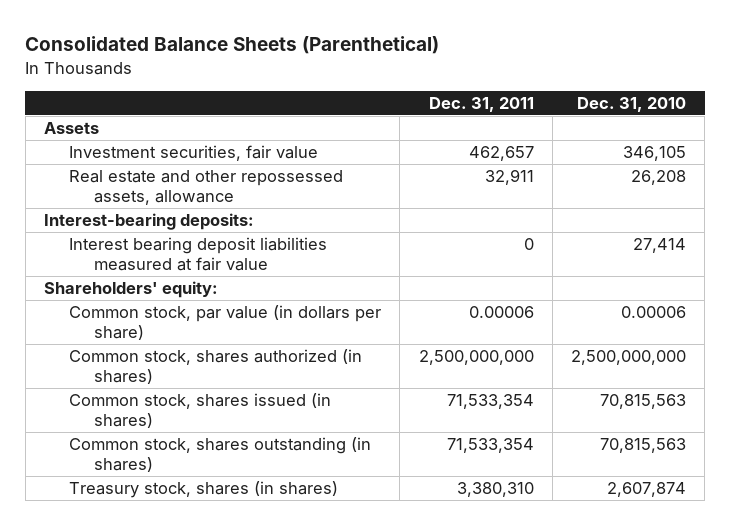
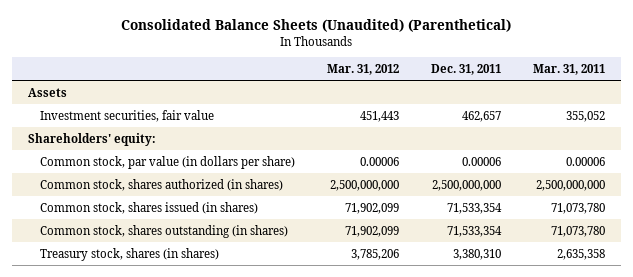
- Consolidated Balance Sheets (Parenthetical)
+ Consolidated Balance Sheets (Unaudited) (Parenthetical)
- | Dec. 31, 2011 | Dec. 31, 2010
+ | Mar. 31, 2012 | Dec. 31, 2011 | Mar. 31, 2011
- Real estate and other repossessed assets, allowance | 32,911 | 26,208
- Interest-bearing deposits:
- Interest bearing deposit liabilities measured at fair value | 0 | 27,414

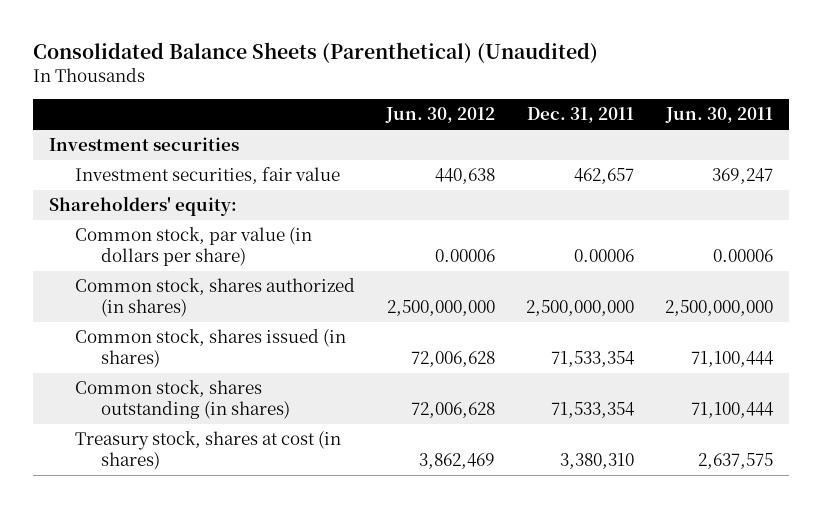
- Consolidated Balance Sheets (Unaudited) (Parenthetical)
+ Consolidated Balance Sheets (Parenthetical) (Unaudited)
- | Mar. 31, 2012 | Dec. 31, 2011 | Mar. 31, 2011
+ | Jun. 30, 2012 | Dec. 31, 2011 | Jun. 30, 2011
- Assets
+ Investment securities
- Treasury stock, shares (in shares) | 3,785,206 | 3,380,310 | 2,635,358
+ Treasury stock, shares at cost (in shares) | 3,862,469 | 3,380,310 | 2,637,575

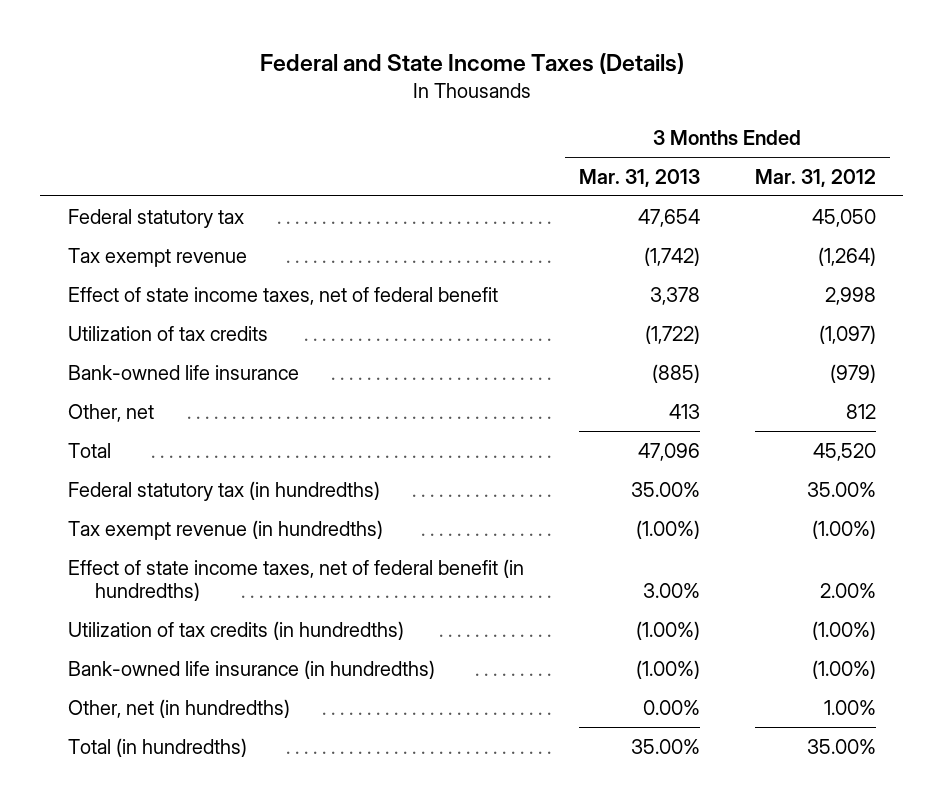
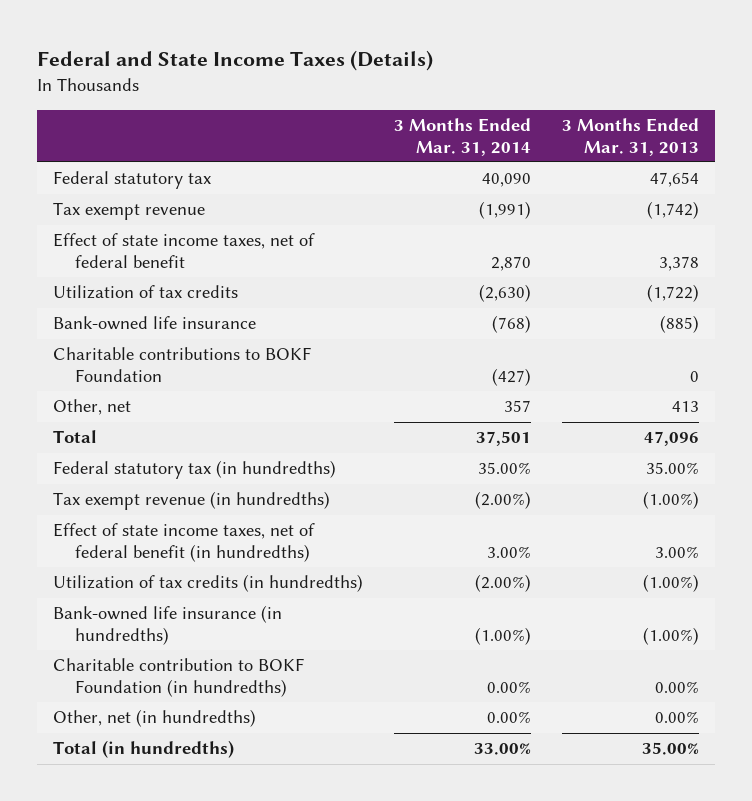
- | 3 Months Ended Mar. 31, 2013 | 3 Months Ended Mar. 31, 2012
+ | 3 Months Ended Mar. 31, 2014 | 3 Months Ended Mar. 31, 2013
+ Charitable contributions to BOKF Foundation | (427) | 0
+ Charitable contribution to BOKF Foundation (in hundredths) | 0.00% | 0.00%

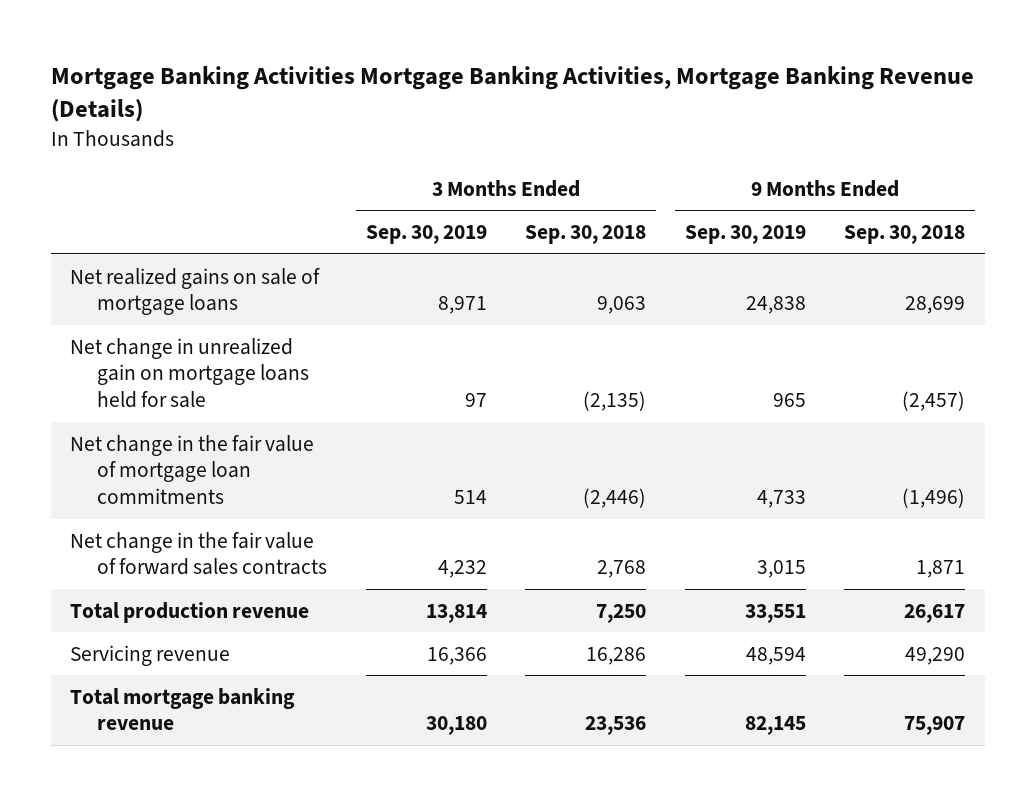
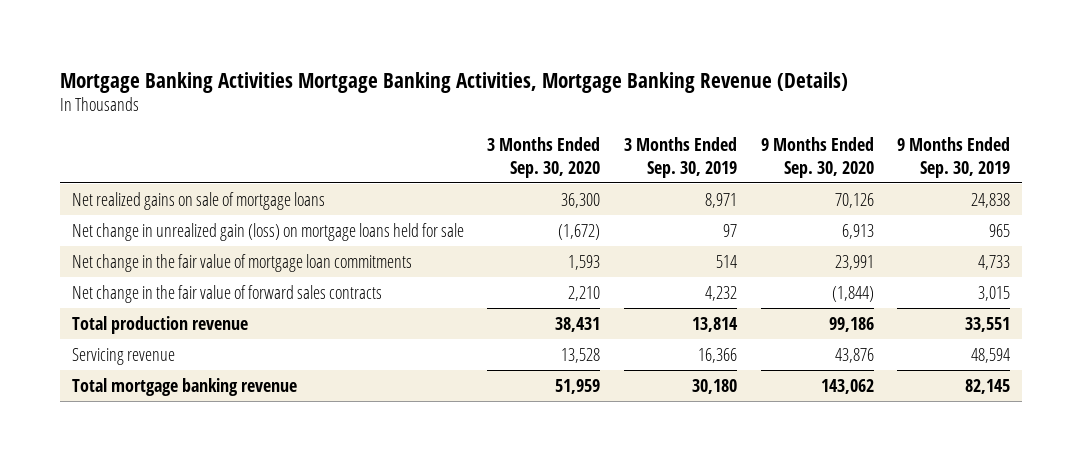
- | 3 Months Ended Sep. 30, 2019 | 3 Months Ended Sep. 30, 2018 | 9 Months Ended Sep. 30, 2019 | 9 Months Ended Sep. 30, 2018
+ | 3 Months Ended Sep. 30, 2020 | 3 Months Ended Sep. 30, 2019 | 9 Months Ended Sep. 30, 2020 | 9 Months Ended Sep. 30, 2019
- Net change in unrealized gain on mortgage loans held for sale | 97 | (2,135) | 965 | (2,457)
+ Net change in unrealized gain (loss) on mortgage loans held for sale | (1,672) | 97 | 6,913 | 965

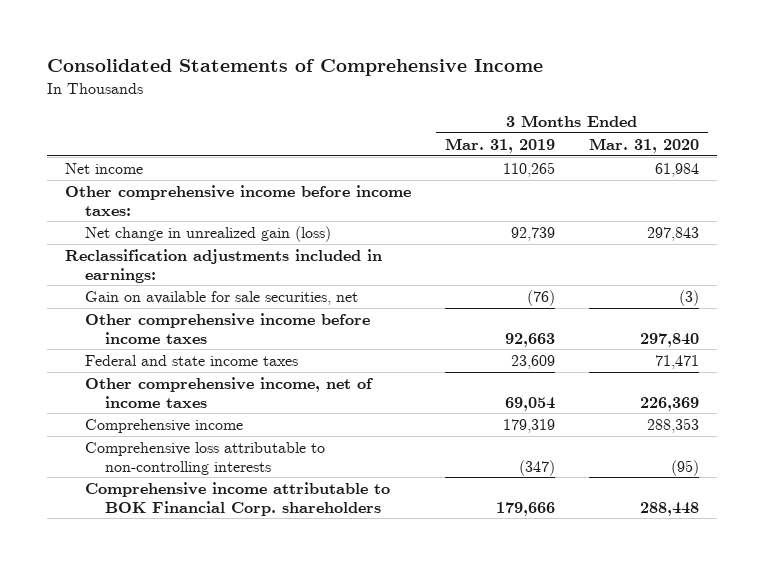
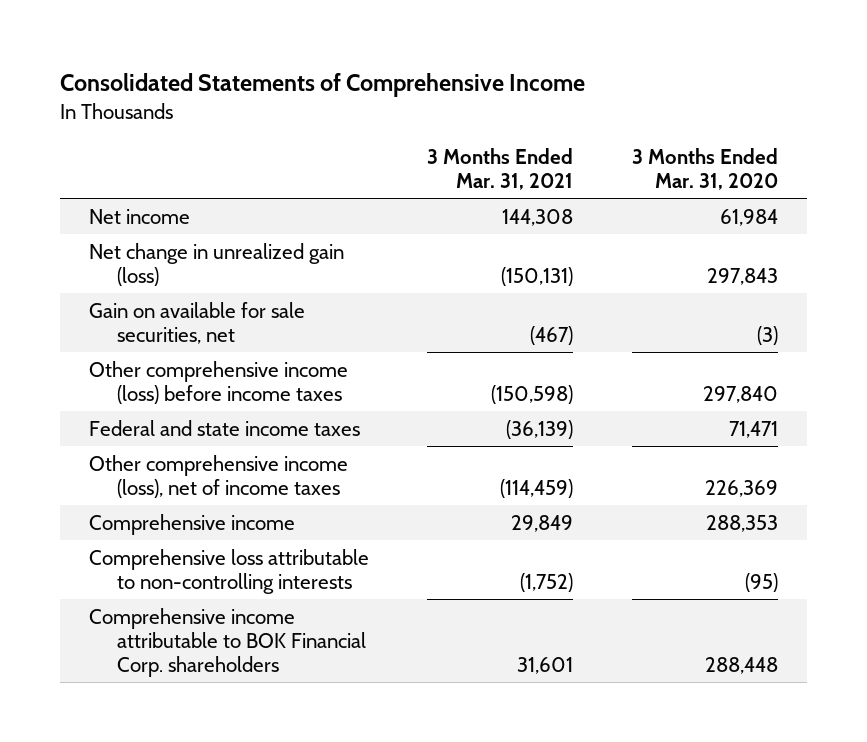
- | 3 Months Ended Mar. 31, 2019 | 3 Months Ended Mar. 31, 2020
+ | 3 Months Ended Mar. 31, 2021 | 3 Months Ended Mar. 31, 2020
- Other comprehensive income before income taxes:
- Reclassification adjustments included in earnings:
- Other comprehensive income before income taxes | 92,663 | 297,840
+ Other comprehensive income (loss) before income taxes | (150,598) | 297,840
- Other comprehensive income, net of income taxes | 69,054 | 226,369
+ Other comprehensive income (loss), net of income taxes | (114,459) | 226,369

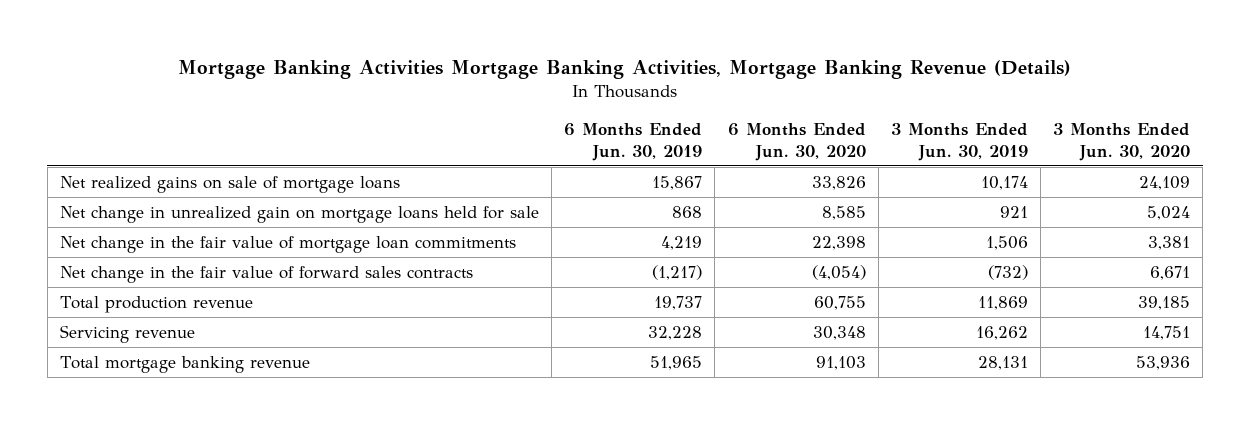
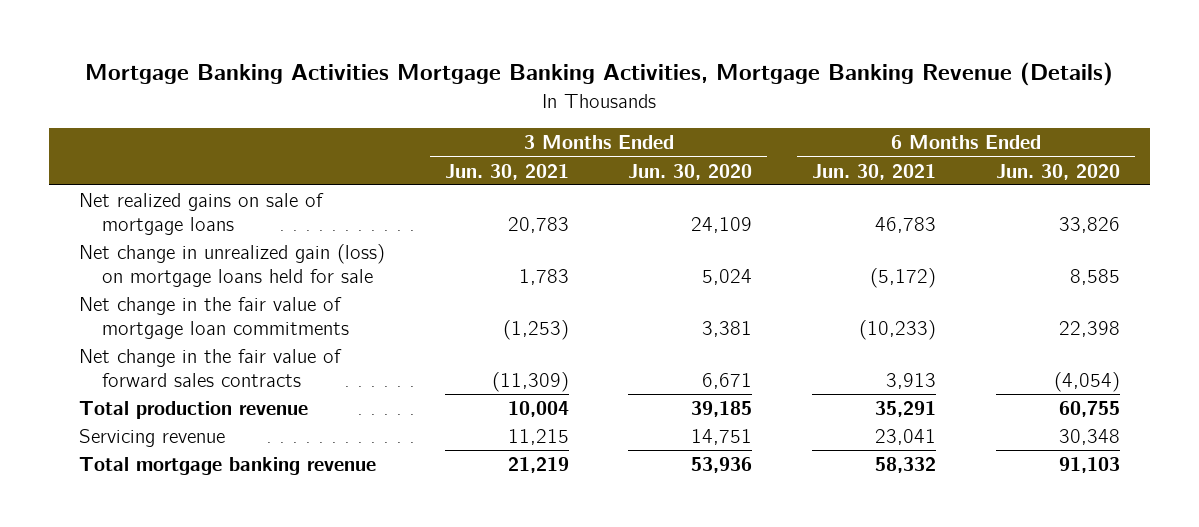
- | 6 Months Ended Jun. 30, 2019 | 6 Months Ended Jun. 30, 2020 | 3 Months Ended Jun. 30, 2019 | 3 Months Ended Jun. 30, 2020
+ | 3 Months Ended Jun. 30, 2021 | 3 Months Ended Jun. 30, 2020 | 6 Months Ended Jun. 30, 2021 | 6 Months Ended Jun. 30, 2020
- Net change in unrealized gain on mortgage loans held for sale | 868 | 8,585 | 921 | 5,024
+ Net change in unrealized gain (loss) on mortgage loans held for sale | 1,783 | 5,024 | (5,172) | 8,585

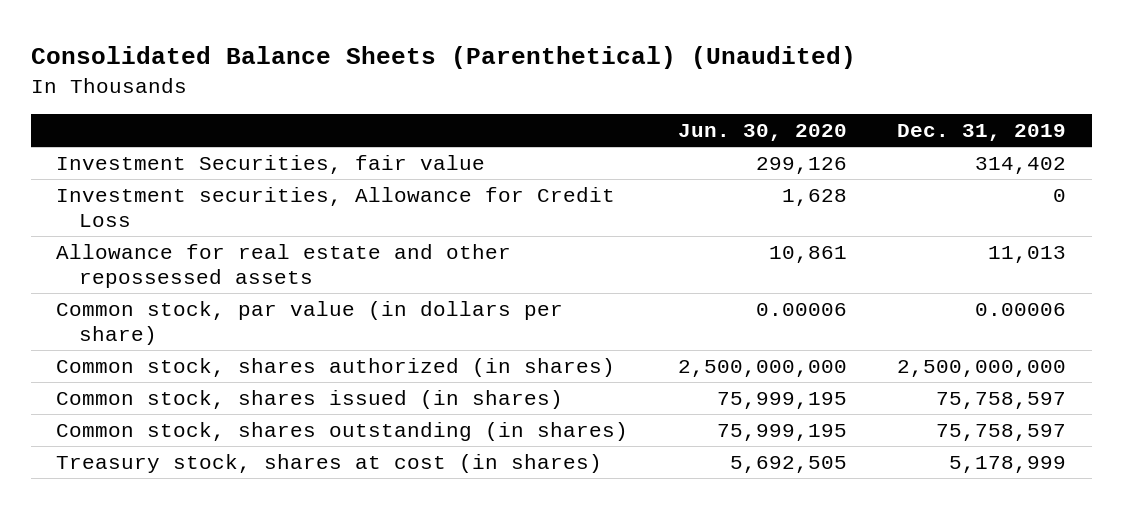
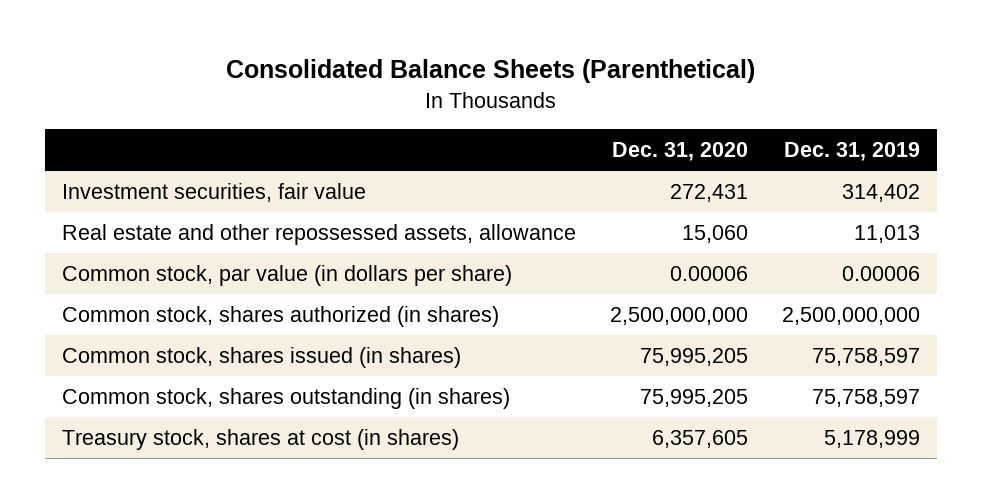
- Consolidated Balance Sheets (Parenthetical) (Unaudited)
+ Consolidated Balance Sheets (Parenthetical)
- | Jun. 30, 2020 | Dec. 31, 2019
+ | Dec. 31, 2020 | Dec. 31, 2019
- Investment Securities, fair value | 299,126 | 314,402
- Investment securities, Allowance for Credit Loss | 1,628 | 0
- Allowance for real estate and other repossessed assets | 10,861 | 11,013
+ Investment securities, fair value | 272,431 | 314,402
+ Real estate and other repossessed assets, allowance | 15,060 | 11,013

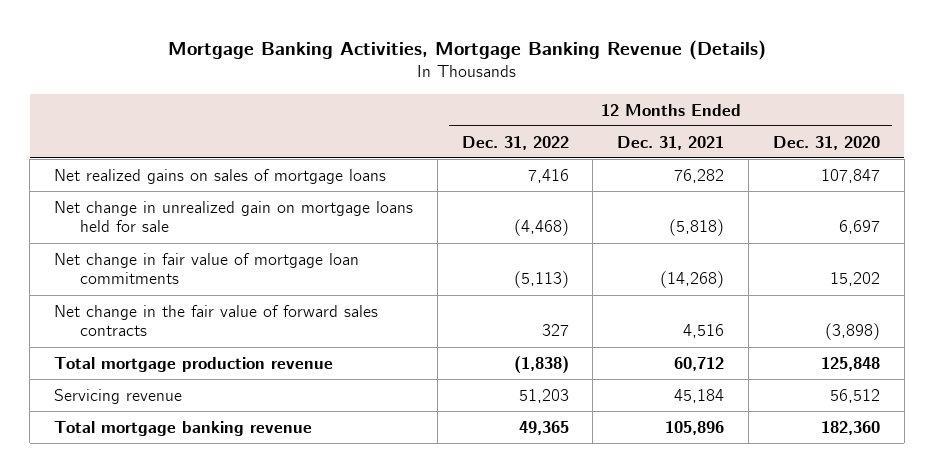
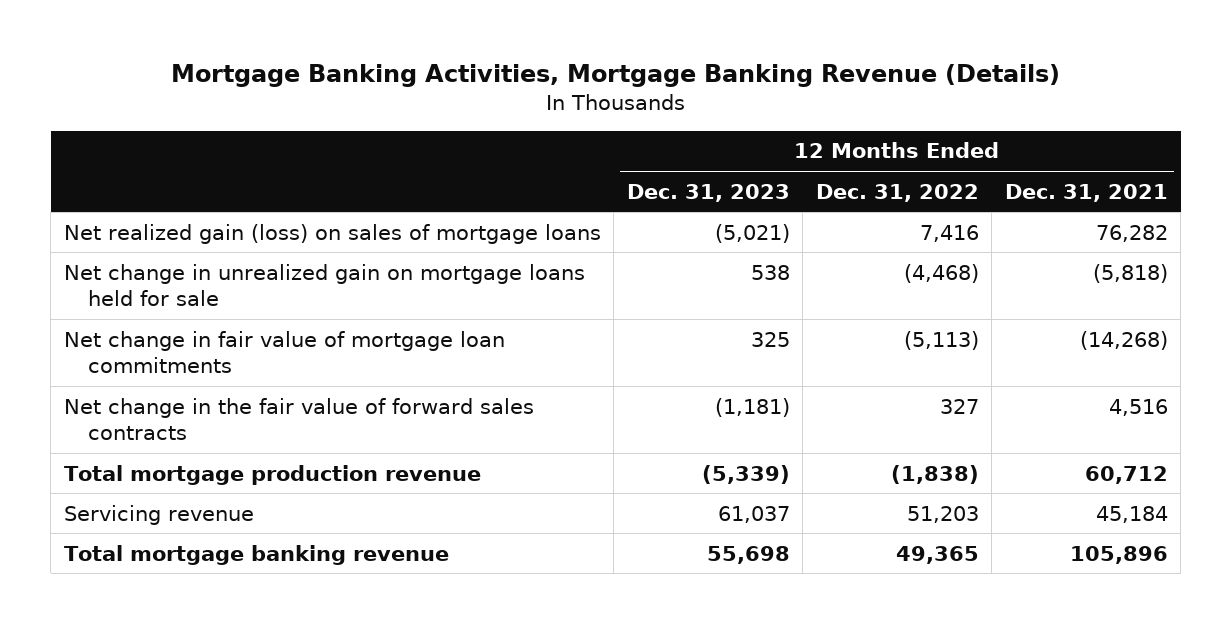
- | 12 Months Ended Dec. 31, 2022 | 12 Months Ended Dec. 31, 2021 | 12 Months Ended Dec. 31, 2020
+ | 12 Months Ended Dec. 31, 2023 | 12 Months Ended Dec. 31, 2022 | 12 Months Ended Dec. 31, 2021
- Net realized gains on sales of mortgage loans | 7,416 | 76,282 | 107,847
+ Net realized gain (loss) on sales of mortgage loans | (5,021) | 7,416 | 76,282

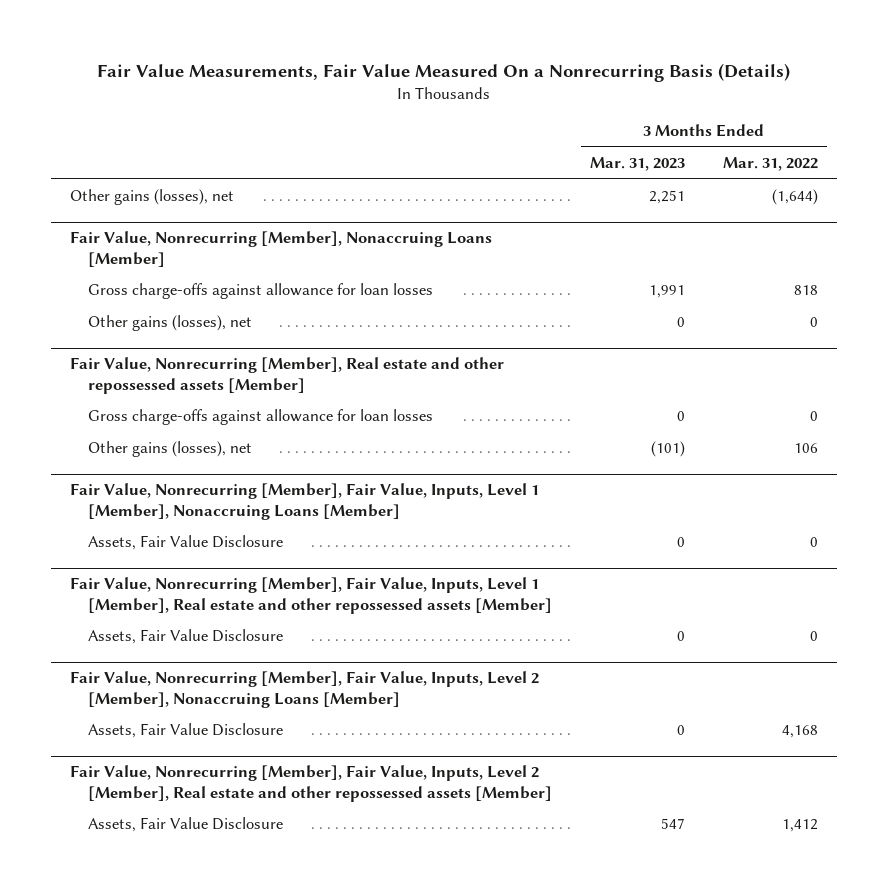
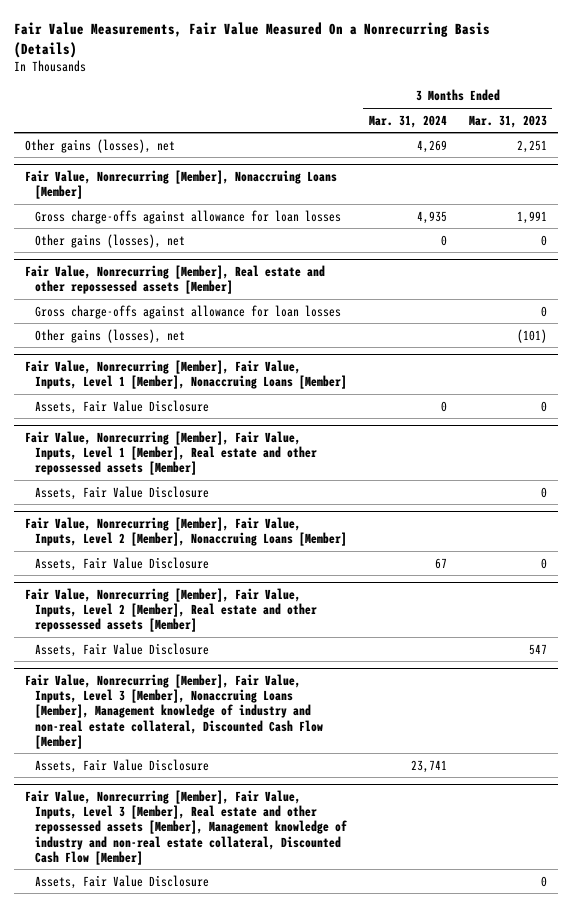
- | 3 Months Ended Mar. 31, 2023 | 3 Months Ended Mar. 31, 2022
+ | 3 Months Ended Mar. 31, 2024 | 3 Months Ended Mar. 31, 2023
+ Fair Value, Nonrecurring [Member], Fair Value, Inputs, Level 3 [Member], Nonaccruing Loans [Member], Management knowledge of industry and non-real estate collateral, Discounted Cash Flow [Member]
+ Assets, Fair Value Disclosure | 23,741 |
+ Fair Value, Nonrecurring [Member], Fair Value, Inputs, Level 3 [Member], Real estate and other repossessed assets [Member], Management knowledge of industry and non-real estate collateral, Discounted Cash Flow [Member]
+ Assets, Fair Value Disclosure | | 0

